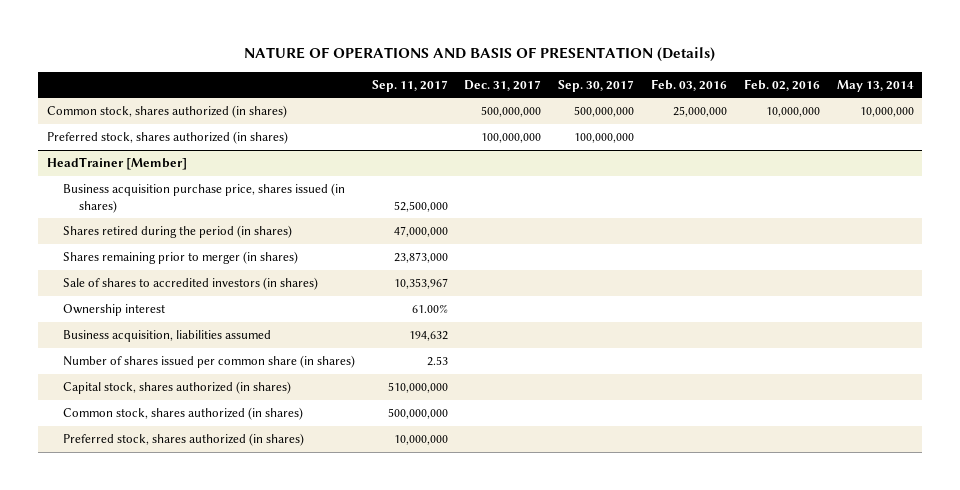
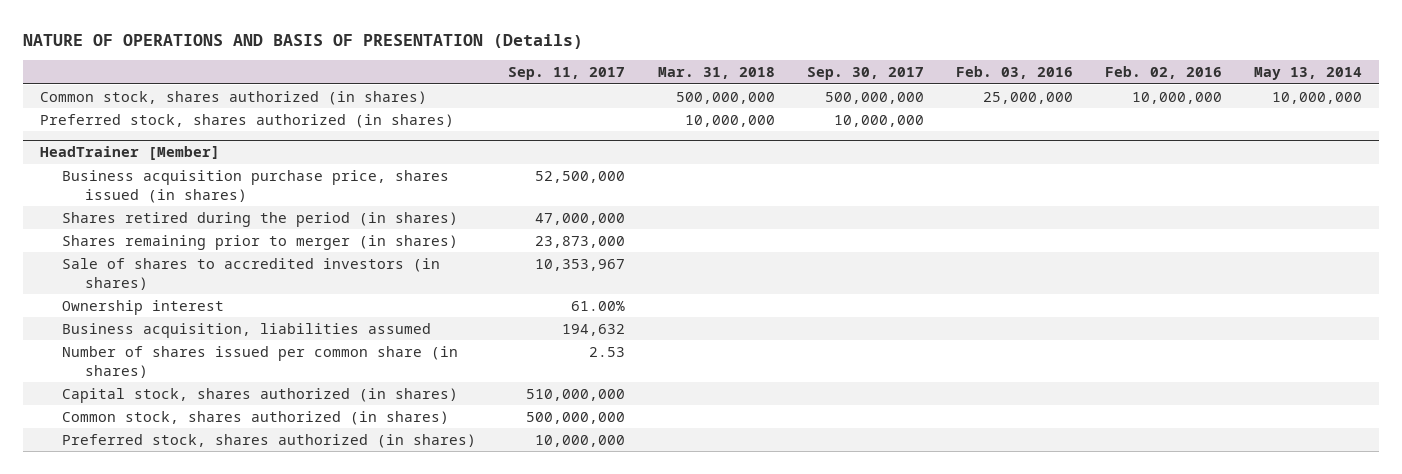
- | Sep. 11, 2017 | Dec. 31, 2017 | Sep. 30, 2017 | Feb. 03, 2016 | Feb. 02, 2016 | May 13, 2014
+ | Sep. 11, 2017 | Mar. 31, 2018 | Sep. 30, 2017 | Feb. 03, 2016 | Feb. 02, 2016 | May 13, 2014
- Preferred stock, shares authorized (in shares) | | 100,000,000 | 100,000,000 | | |
+ Preferred stock, shares authorized (in shares) | | 10,000,000 | 10,000,000 | | |

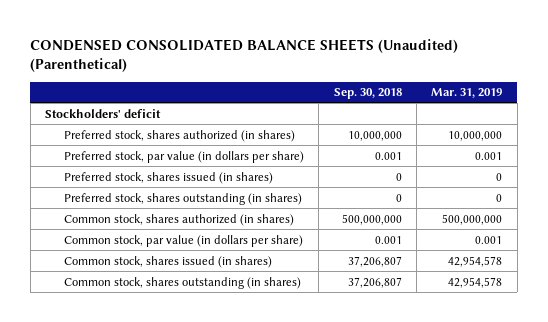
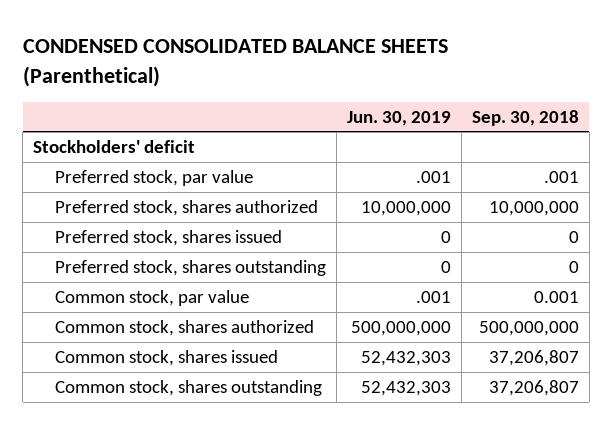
- CONDENSED CONSOLIDATED BALANCE SHEETS (Unaudited) (Parenthetical)
+ CONDENSED CONSOLIDATED BALANCE SHEETS (Parenthetical)
- | Sep. 30, 2018 | Mar. 31, 2019
+ | Jun. 30, 2019 | Sep. 30, 2018
- Preferred stock, shares authorized (in shares) | 10,000,000 | 10,000,000
- Preferred stock, par value (in dollars per share) | 0.001 | 0.001
- Preferred stock, shares issued (in shares) | 0 | 0
- Preferred stock, shares outstanding (in shares) | 0 | 0
- Common stock, shares authorized (in shares) | 500,000,000 | 500,000,000
- Common stock, par value (in dollars per share) | 0.001 | 0.001
- Common stock, shares issued (in shares) | 37,206,807 | 42,954,578
- Common stock, shares outstanding (in shares) | 37,206,807 | 42,954,578
+ Preferred stock, par value | .001 | .001
+ Preferred stock, shares authorized | 10,000,000 | 10,000,000
+ Preferred stock, shares issued | 0 | 0
+ Preferred stock, shares outstanding | 0 | 0
+ Common stock, par value | .001 | 0.001
+ Common stock, shares authorized | 500,000,000 | 500,000,000
+ Common stock, shares issued | 52,432,303 | 37,206,807
+ Common stock, shares outstanding | 52,432,303 | 37,206,807

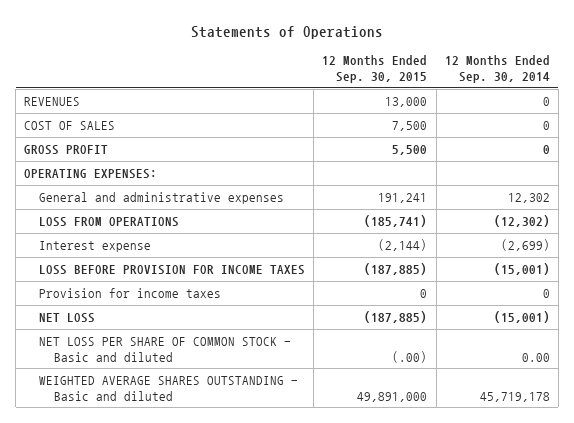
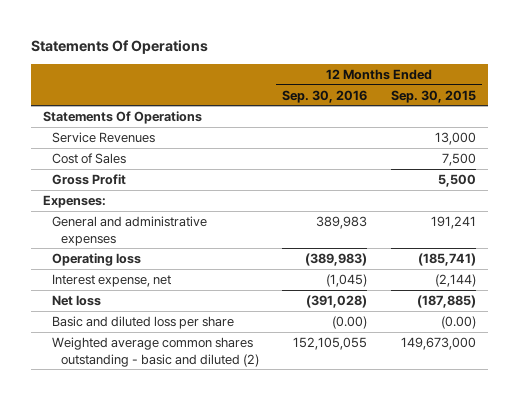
- Statements of Operations
+ Statements Of Operations
- | 12 Months Ended Sep. 30, 2015 | 12 Months Ended Sep. 30, 2014
+ | 12 Months Ended Sep. 30, 2016 | 12 Months Ended Sep. 30, 2015
- REVENUES | 13,000 | 0
- COST OF SALES | 7,500 | 0
- GROSS PROFIT | 5,500 | 0
- OPERATING EXPENSES:
+ Statements Of Operations
+ Service Revenues | | 13,000
+ Cost of Sales | | 7,500
+ Gross Profit | | 5,500
+ Expenses:
- LOSS FROM OPERATIONS | (185,741) | (12,302)
- Interest expense | (2,144) | (2,699)
- LOSS BEFORE PROVISION FOR INCOME TAXES | (187,885) | (15,001)
- Provision for income taxes | 0 | 0
- NET LOSS | (187,885) | (15,001)
- NET LOSS PER SHARE OF COMMON STOCK - Basic and diluted | (.00) | 0.00
- WEIGHTED AVERAGE SHARES OUTSTANDING - Basic and diluted | 49,891,000 | 45,719,178
+ Operating loss | (389,983) | (185,741)
+ Interest expense, net | (1,045) | (2,144)
+ Net loss | (391,028) | (187,885)
+ Basic and diluted loss per share | (0.00) | (0.00)
+ Weighted average common shares outstanding - basic and diluted (2) | 152,105,055 | 149,673,000

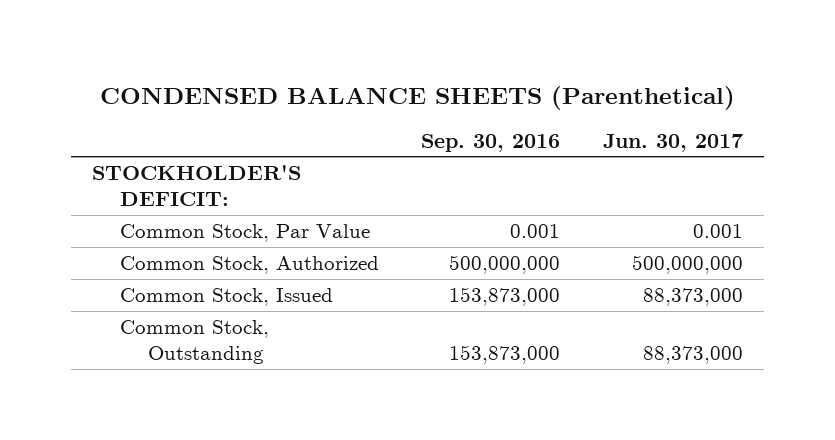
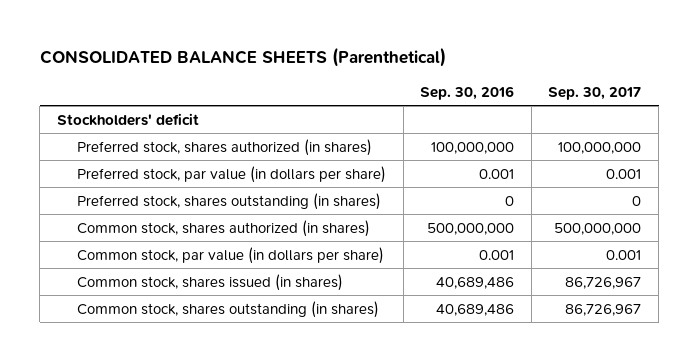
- CONDENSED BALANCE SHEETS (Parenthetical)
+ CONSOLIDATED BALANCE SHEETS (Parenthetical)
- | Sep. 30, 2016 | Jun. 30, 2017
+ | Sep. 30, 2016 | Sep. 30, 2017
- STOCKHOLDER'S DEFICIT:
- Common Stock, Par Value | 0.001 | 0.001
- Common Stock, Authorized | 500,000,000 | 500,000,000
- Common Stock, Issued | 153,873,000 | 88,373,000
- Common Stock, Outstanding | 153,873,000 | 88,373,000
+ Stockholders' deficit
+ Preferred stock, shares authorized (in shares) | 100,000,000 | 100,000,000
+ Preferred stock, par value (in dollars per share) | 0.001 | 0.001
+ Preferred stock, shares outstanding (in shares) | 0 | 0
+ Common stock, shares authorized (in shares) | 500,000,000 | 500,000,000
+ Common stock, par value (in dollars per share) | 0.001 | 0.001
+ Common stock, shares issued (in shares) | 40,689,486 | 86,726,967
+ Common stock, shares outstanding (in shares) | 40,689,486 | 86,726,967

